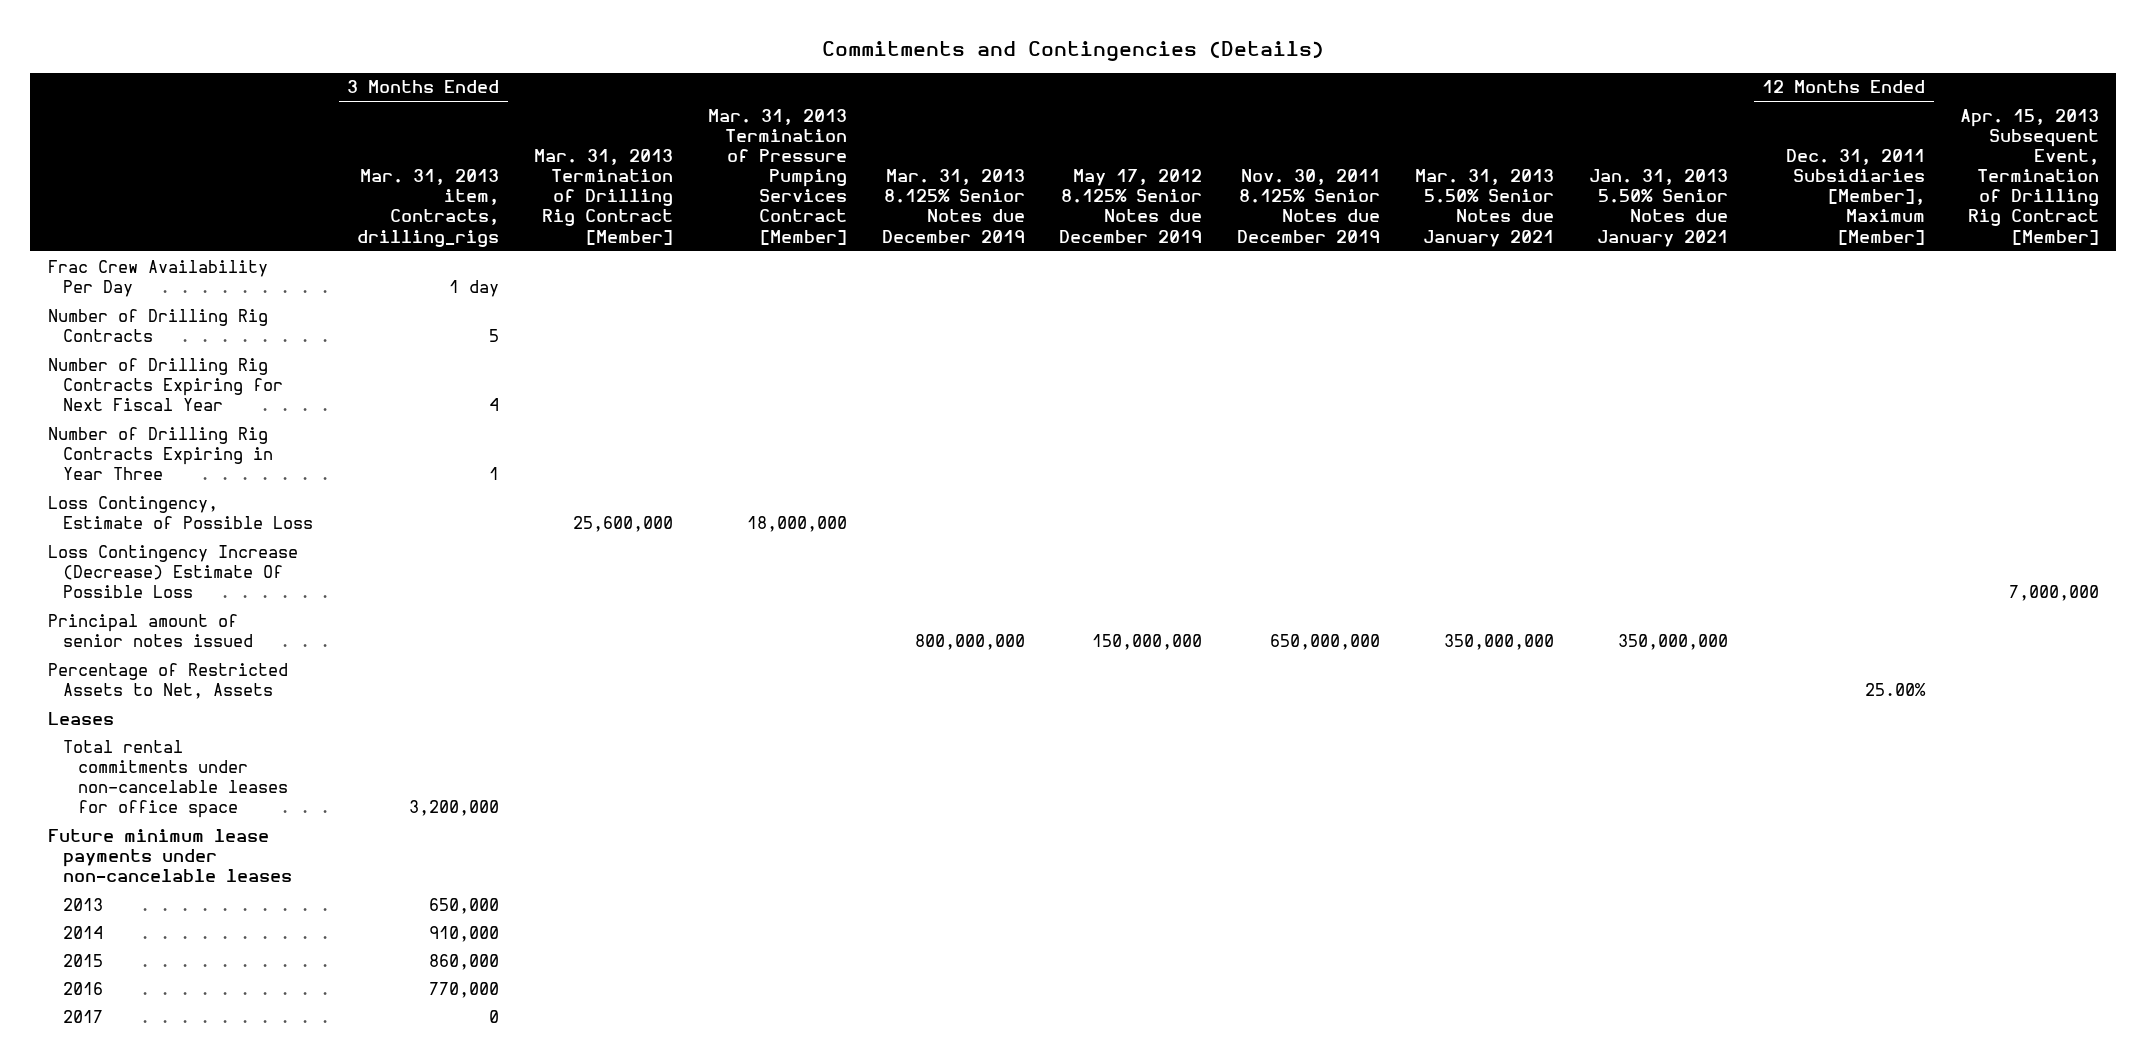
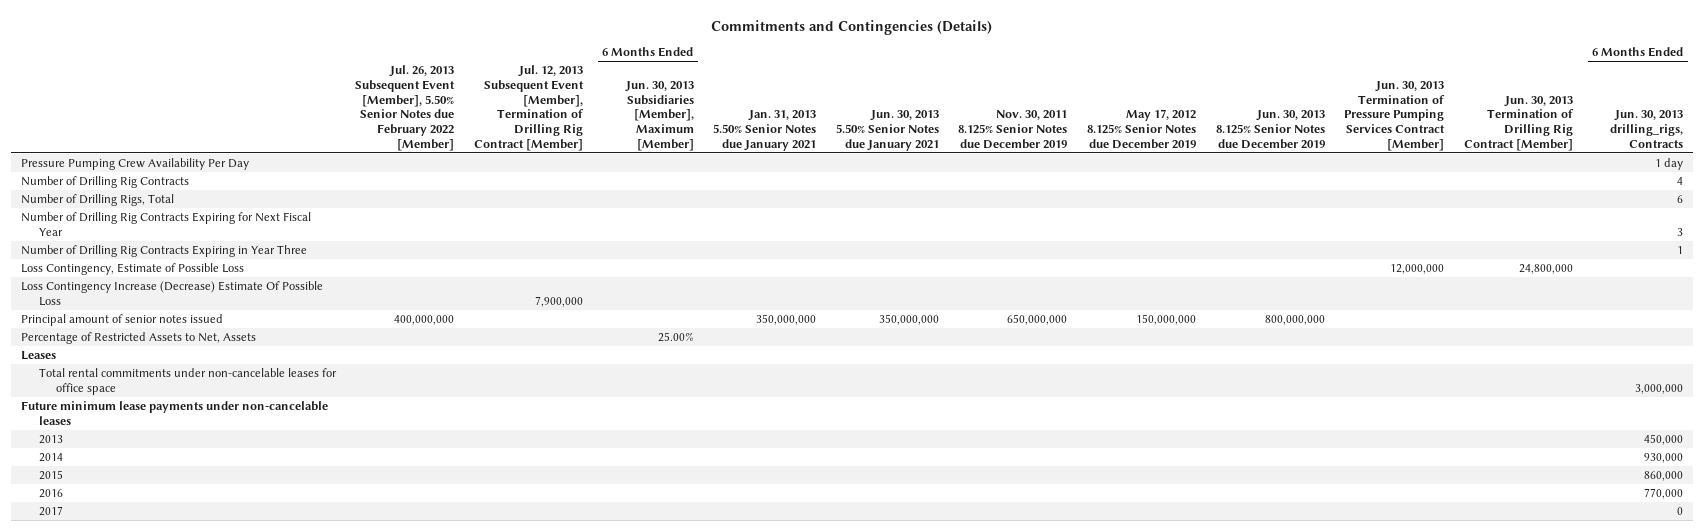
- | 3 Months Ended Mar. 31, 2013 item, Contracts, drilling_rigs | Mar. 31, 2013 Termination of Drilling Rig Contract [Member] | Mar. 31, 2013 Termination of Pressure Pumping Services Contract [Member] | Mar. 31, 2013 8.125% Senior Notes due December 2019 | May 17, 2012 8.125% Senior Notes due December 2019 | Nov. 30, 2011 8.125% Senior Notes due December 2019 | Mar. 31, 2013 5.50% Senior Notes due January 2021 | Jan. 31, 2013 5.50% Senior Notes due January 2021 | 12 Months Ended Dec. 31, 2011 Subsidiaries [Member], Maximum [Member] | Apr. 15, 2013 Subsequent Event, Termination of Drilling Rig Contract [Member]
+ | Jul. 26, 2013 Subsequent Event [Member], 5.50% Senior Notes due February 2022 [Member] | Jul. 12, 2013 Subsequent Event [Member], Termination of Drilling Rig Contract [Member] | 6 Months Ended Jun. 30, 2013 Subsidiaries [Member], Maximum [Member] | Jan. 31, 2013 5.50% Senior Notes due January 2021 | Jun. 30, 2013 5.50% Senior Notes due January 2021 | Nov. 30, 2011 8.125% Senior Notes due December 2019 | May 17, 2012 8.125% Senior Notes due December 2019 | Jun. 30, 2013 8.125% Senior Notes due December 2019 | Jun. 30, 2013 Termination of Pressure Pumping Services Contract [Member] | Jun. 30, 2013 Termination of Drilling Rig Contract [Member] | 6 Months Ended Jun. 30, 2013 drilling_rigs, Contracts
- Frac Crew Availability Per Day | 1 day | | | | | | | | |
+ Pressure Pumping Crew Availability Per Day | | | | | | | | | | | 1 day
+ Number of Drilling Rigs, Total | | | | | | | | | | | 6

